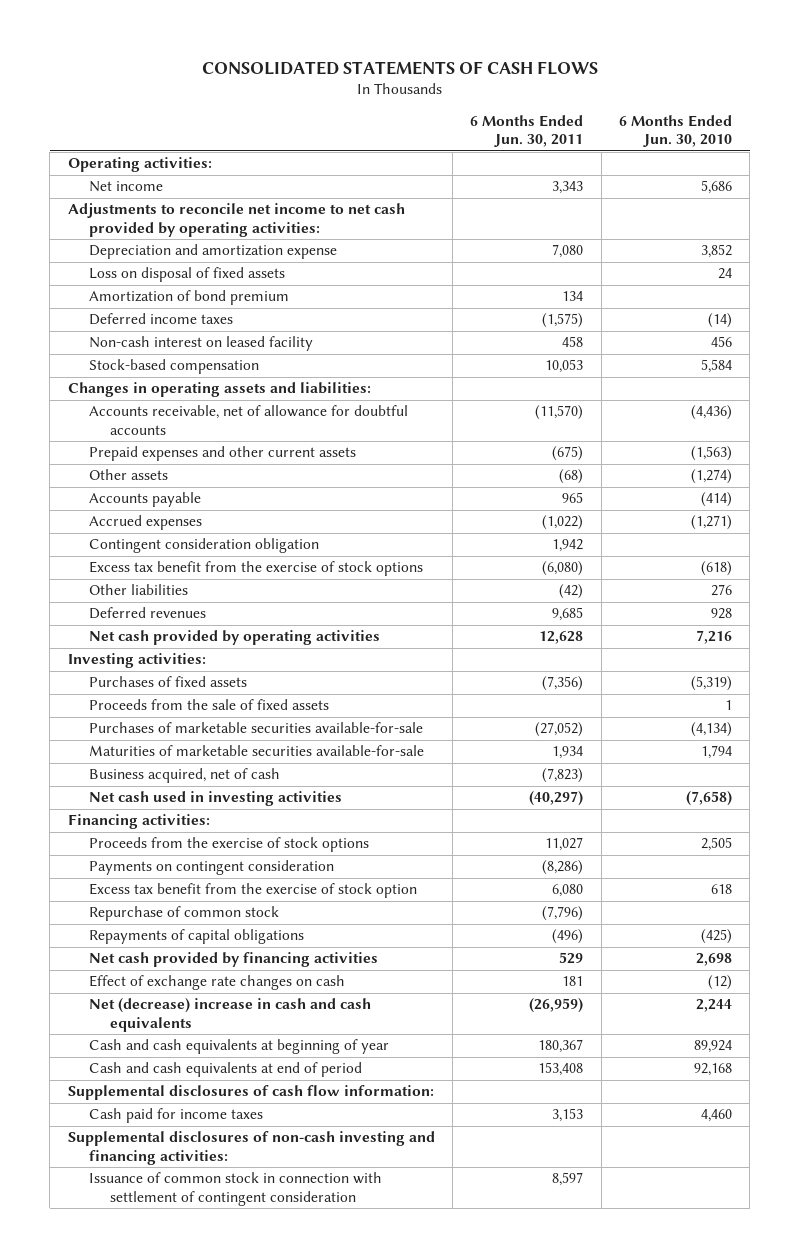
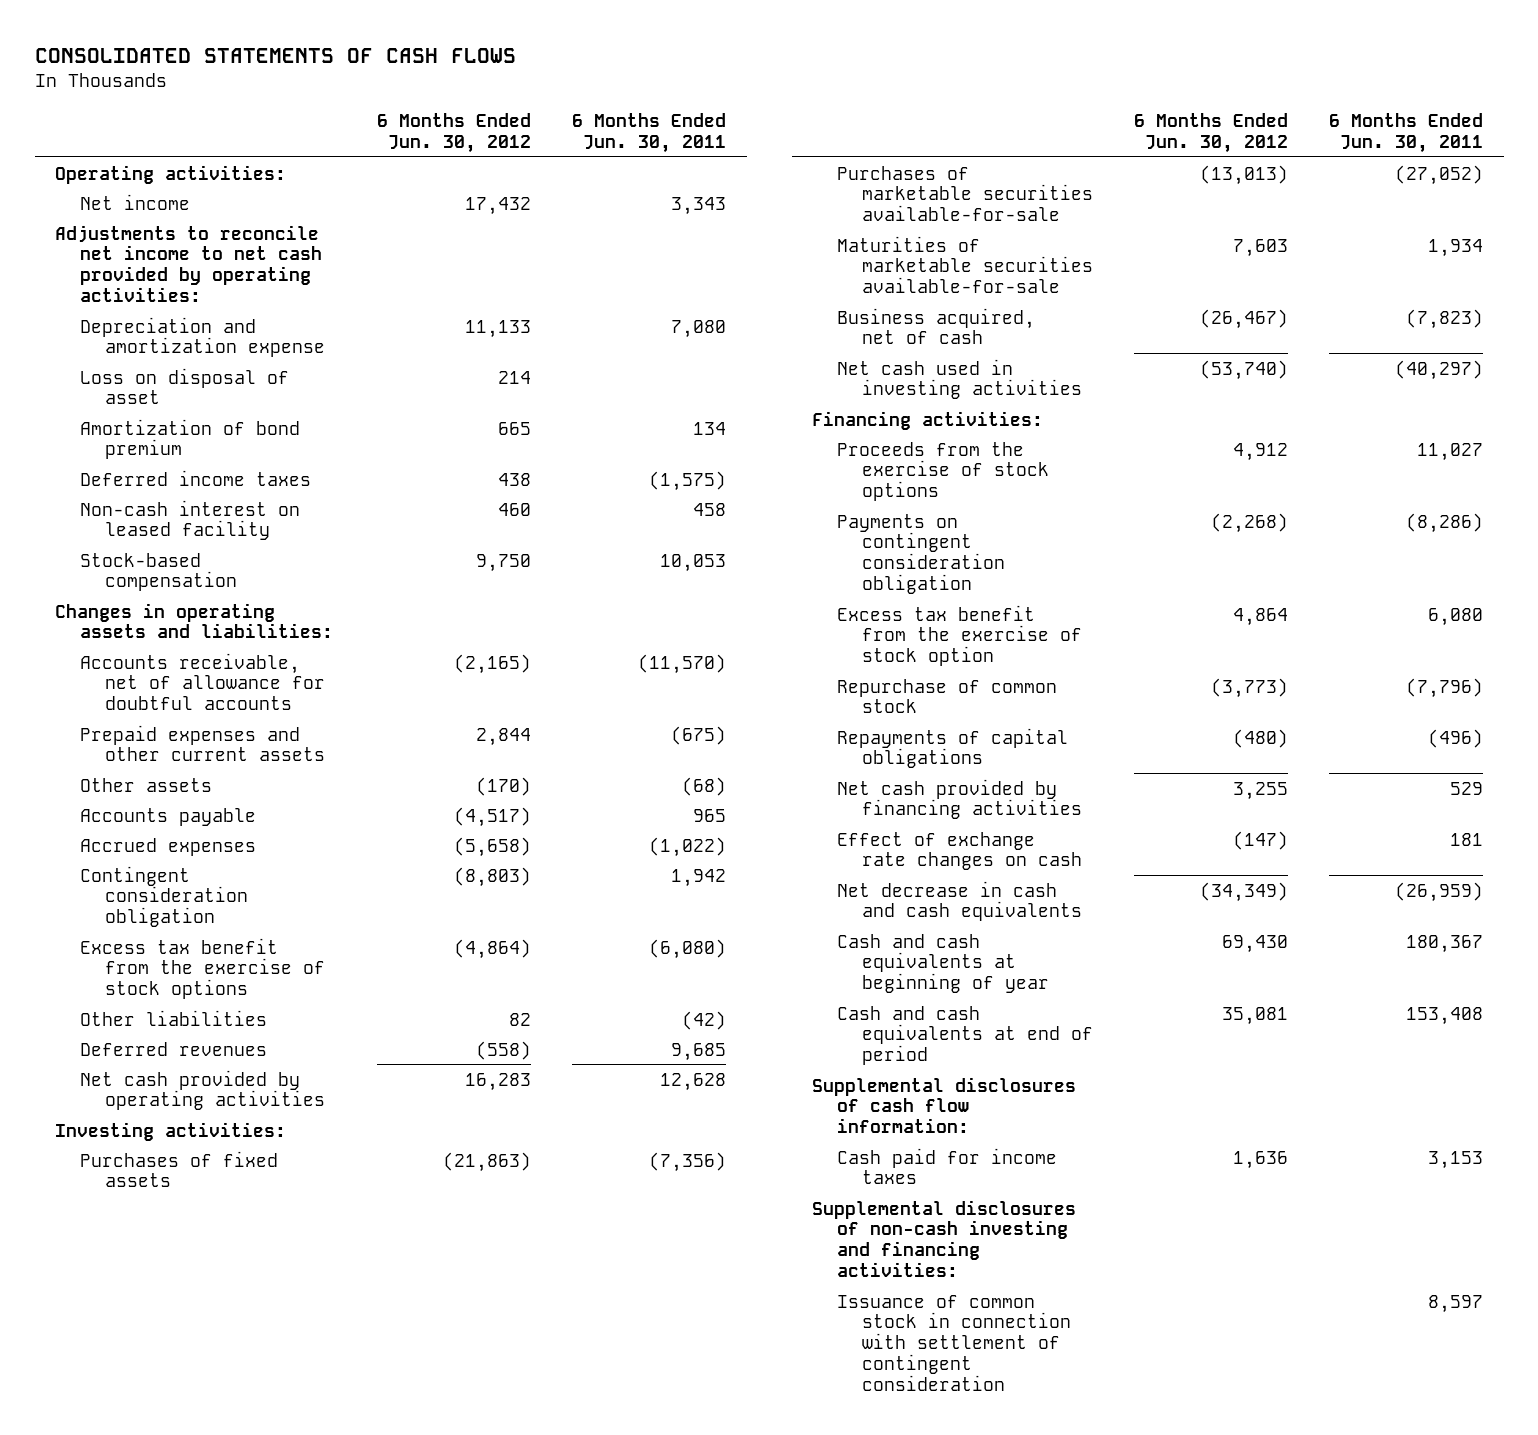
- | 6 Months Ended Jun. 30, 2011 | 6 Months Ended Jun. 30, 2010
+ | 6 Months Ended Jun. 30, 2012 | 6 Months Ended Jun. 30, 2011
- Loss on disposal of fixed assets | | 24
+ Loss on disposal of asset | 214 |
- Proceeds from the sale of fixed assets | | 1
- Payments on contingent consideration | (8,286) |
+ Payments on contingent consideration obligation | (2,268) | (8,286)
- Net (decrease) increase in cash and cash equivalents | (26,959) | 2,244
+ Net decrease in cash and cash equivalents | (34,349) | (26,959)

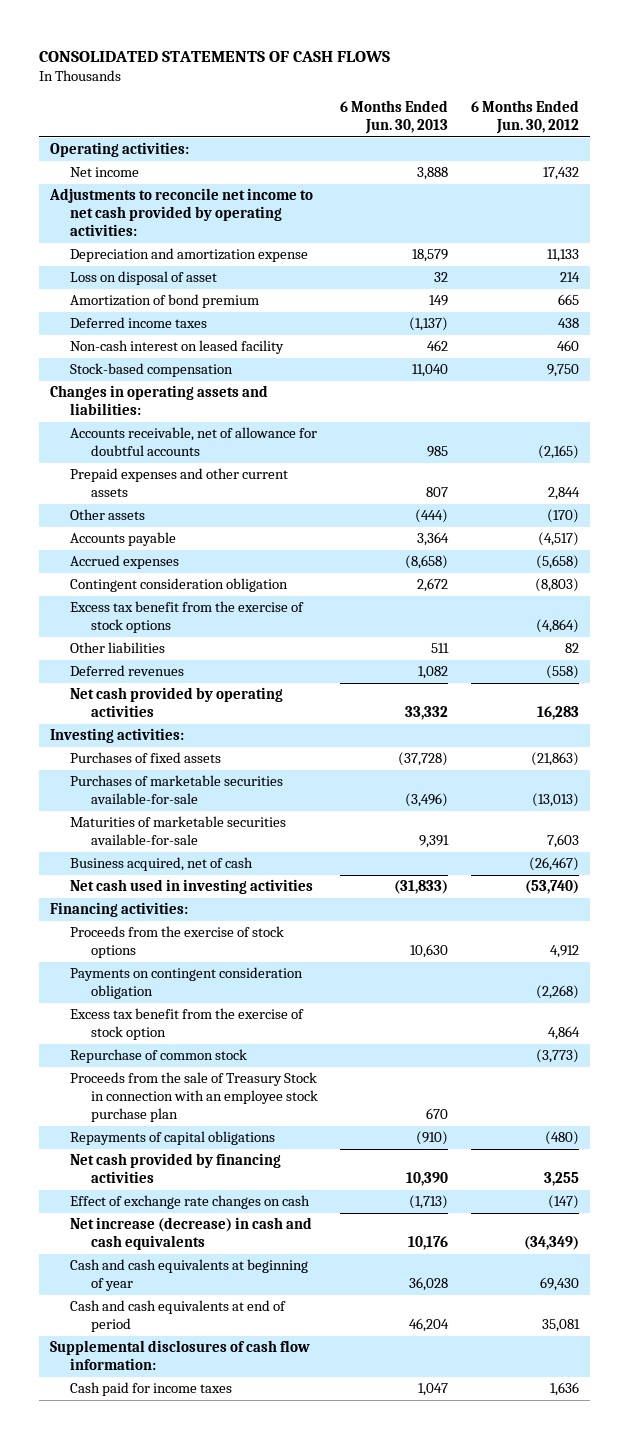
- | 6 Months Ended Jun. 30, 2012 | 6 Months Ended Jun. 30, 2011
+ | 6 Months Ended Jun. 30, 2013 | 6 Months Ended Jun. 30, 2012
+ Proceeds from the sale of Treasury Stock in connection with an employee stock purchase plan | 670 |
- Net decrease in cash and cash equivalents | (34,349) | (26,959)
+ Net increase (decrease) in cash and cash equivalents | 10,176 | (34,349)
- Supplemental disclosures of non-cash investing and financing activities:
- Issuance of common stock in connection with settlement of contingent consideration | | 8,597

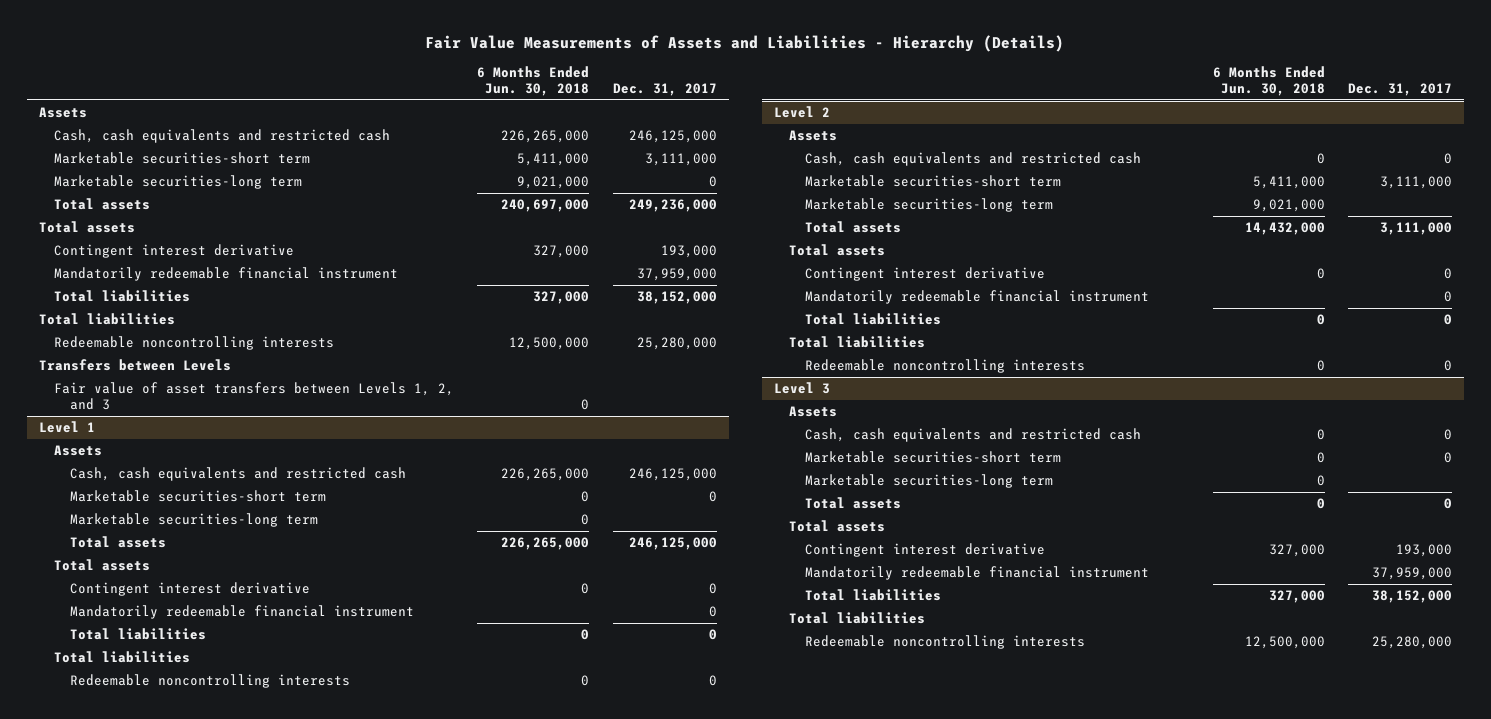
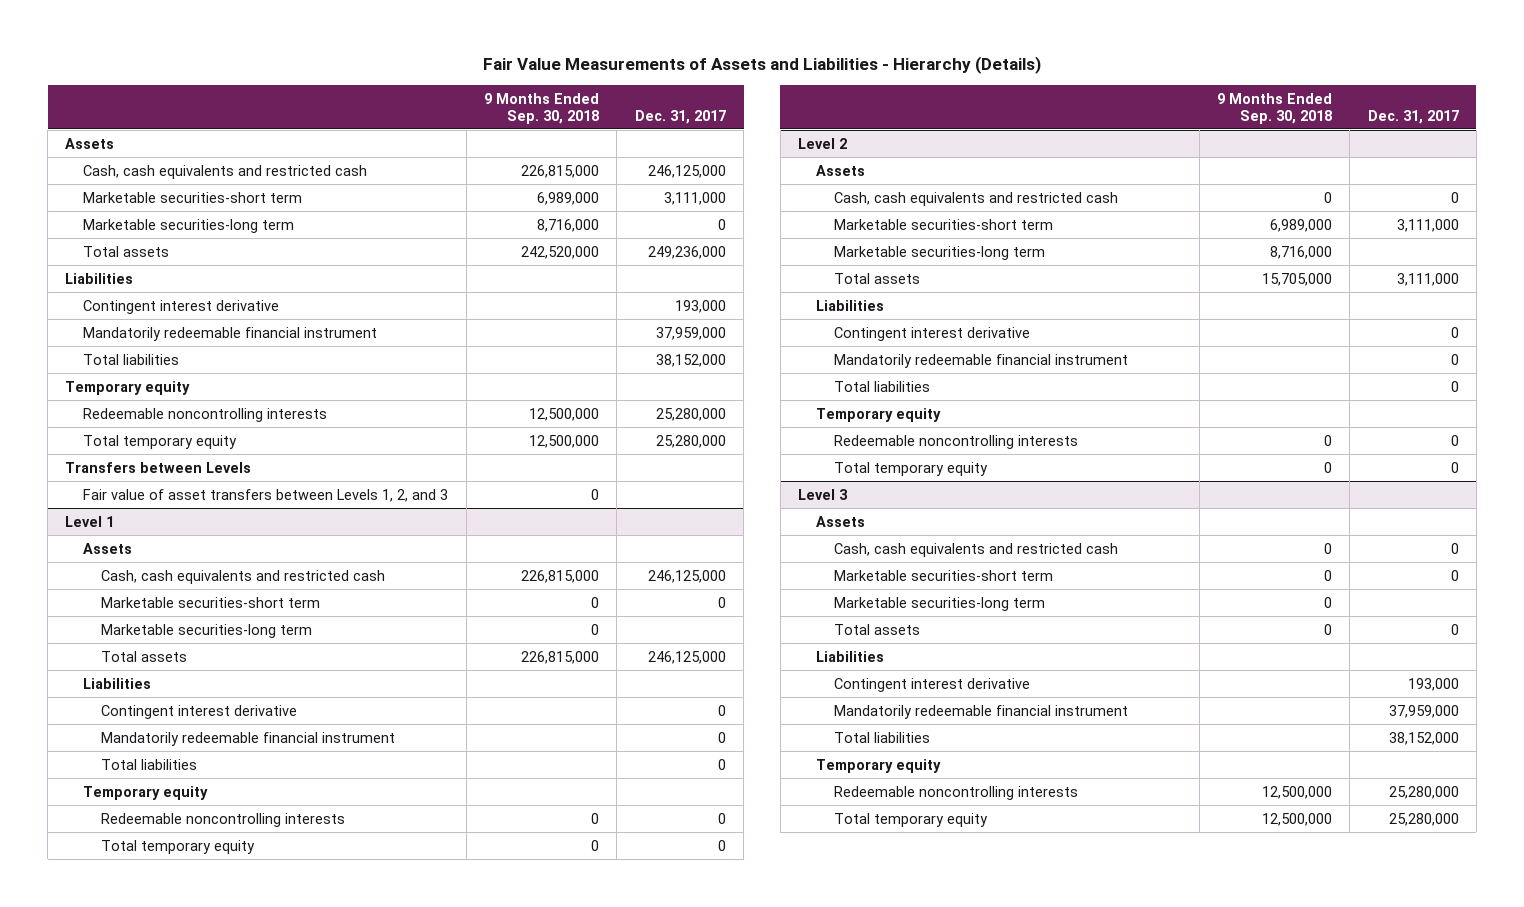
- | 6 Months Ended Jun. 30, 2018 | Dec. 31, 2017
+ | 9 Months Ended Sep. 30, 2018 | Dec. 31, 2017
- Total assets
+ Liabilities
- Total liabilities
+ Temporary equity
+ Total temporary equity | 12,500,000 | 25,280,000
@ Level 1
- Total assets
+ Liabilities
- Total liabilities
+ Temporary equity
+ Total temporary equity | 0 | 0
@ Level 2
- Total assets
+ Liabilities
- Total liabilities
+ Temporary equity
+ Total temporary equity | 0 | 0
@ Level 3
- Total assets
+ Liabilities
- Total liabilities
+ Temporary equity
+ Total temporary equity | 12,500,000 | 25,280,000

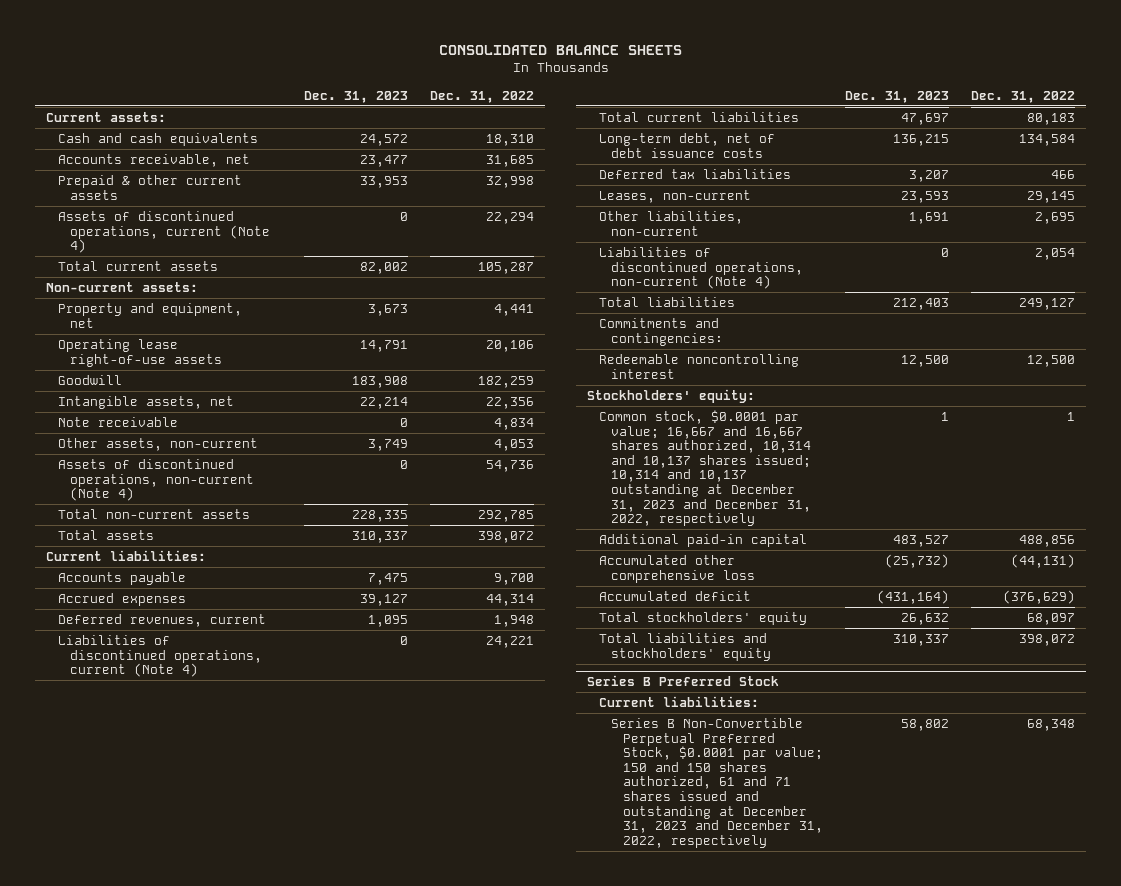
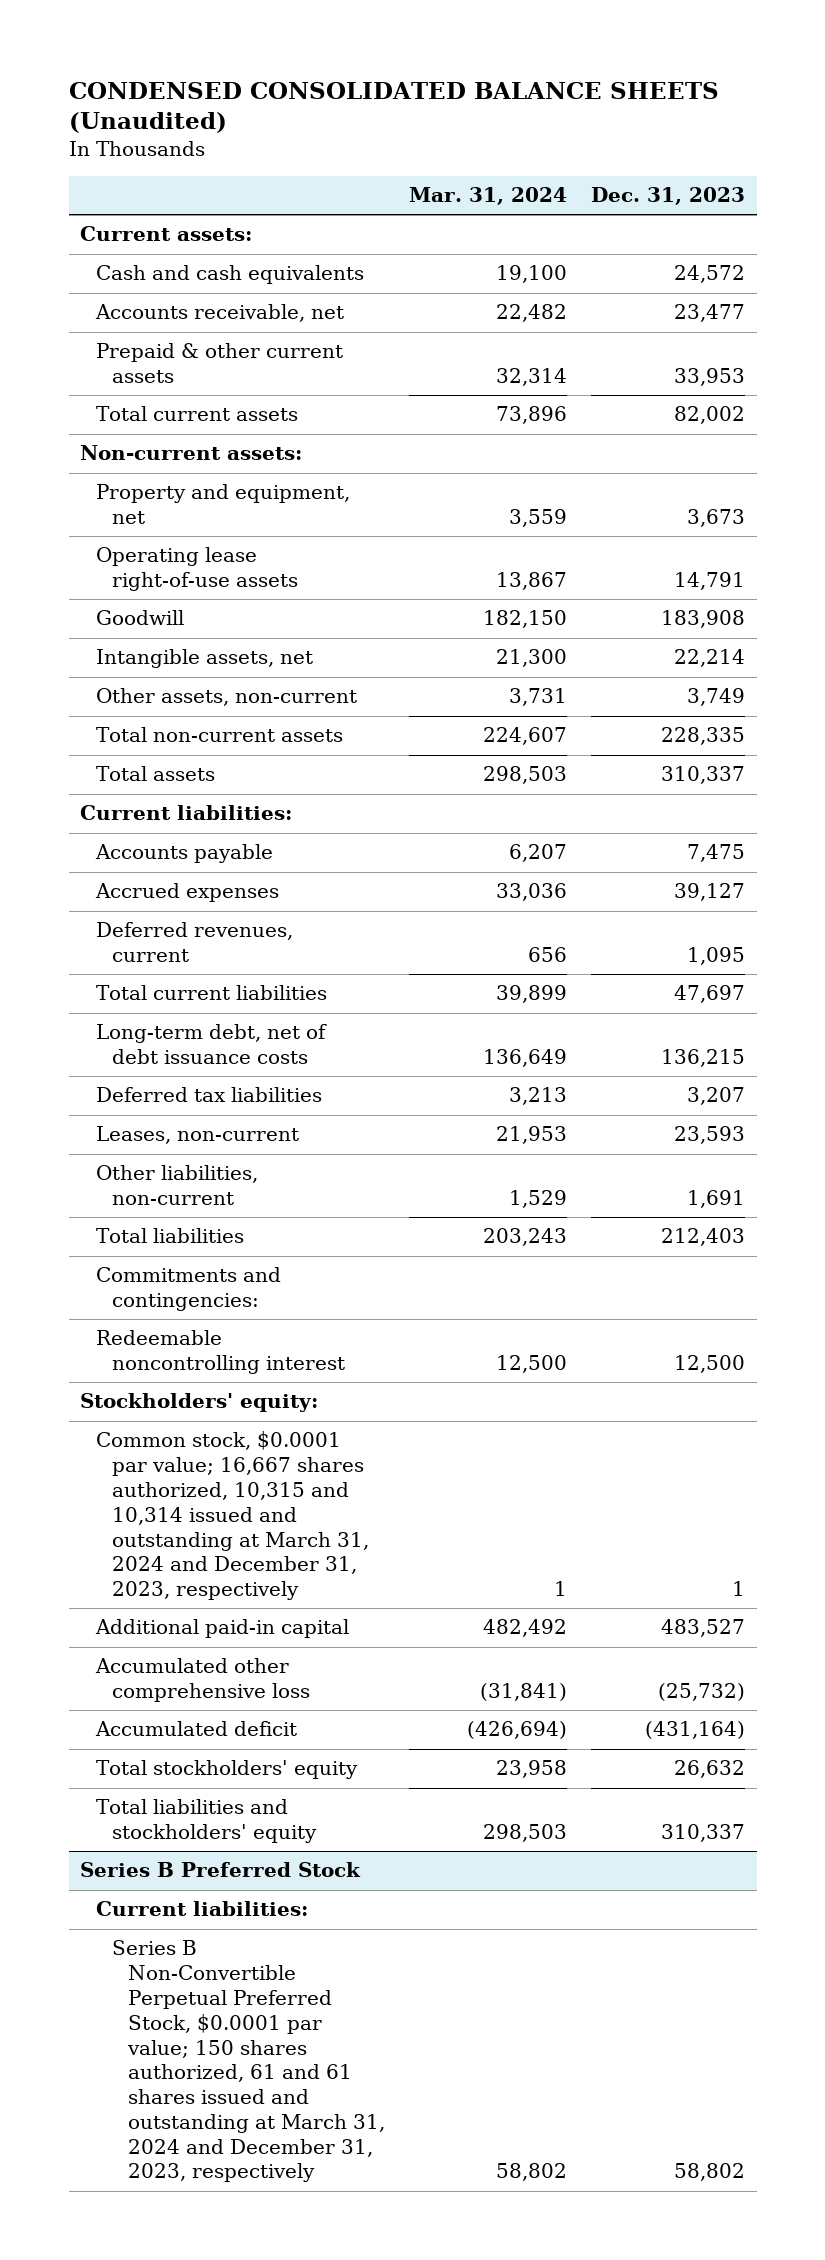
- CONSOLIDATED BALANCE SHEETS
+ CONDENSED CONSOLIDATED BALANCE SHEETS (Unaudited)
- | Dec. 31, 2023 | Dec. 31, 2022
+ | Mar. 31, 2024 | Dec. 31, 2023
- Assets of discontinued operations, current (Note 4) | 0 | 22,294
- Note receivable | 0 | 4,834
- Assets of discontinued operations, non-current (Note 4) | 0 | 54,736
- Liabilities of discontinued operations, current (Note 4) | 0 | 24,221
- Liabilities of discontinued operations, non-current (Note 4) | 0 | 2,054
- Common stock, $0.0001 par value; 16,667 and 16,667 shares authorized, 10,314 and 10,137 shares issued; 10,314 and 10,137 outstanding at December 31, 2023 and December 31, 2022, respectively | 1 | 1
+ Common stock, $0.0001 par value; 16,667 shares authorized, 10,315 and 10,314 issued and outstanding at March 31, 2024 and December 31, 2023, respectively | 1 | 1
@ Series B Preferred Stock
- Series B Non-Convertible Perpetual Preferred Stock, $0.0001 par value; 150 and 150 shares authorized, 61 and 71 shares issued and outstanding at December 31, 2023 and December 31, 2022, respectively | 58,802 | 68,348
+ Series B Non-Convertible Perpetual Preferred Stock, $0.0001 par value; 150 shares authorized, 61 and 61 shares issued and outstanding at March 31, 2024 and December 31, 2023, respectively | 58,802 | 58,802

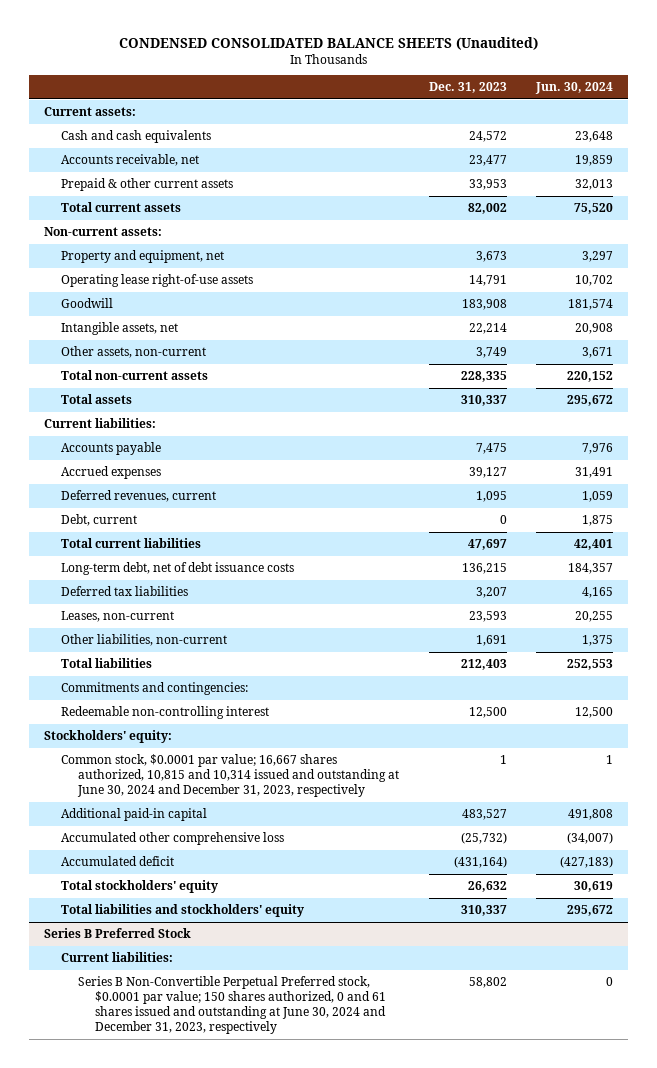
- | Mar. 31, 2024 | Dec. 31, 2023
+ | Dec. 31, 2023 | Jun. 30, 2024
+ Debt, current | 0 | 1,875
- Redeemable noncontrolling interest | 12,500 | 12,500
+ Redeemable non-controlling interest | 12,500 | 12,500
- Common stock, $0.0001 par value; 16,667 shares authorized, 10,315 and 10,314 issued and outstanding at March 31, 2024 and December 31, 2023, respectively | 1 | 1
+ Common stock, $0.0001 par value; 16,667 shares authorized, 10,815 and 10,314 issued and outstanding at June 30, 2024 and December 31, 2023, respectively | 1 | 1
@ Series B Preferred Stock
- Series B Non-Convertible Perpetual Preferred Stock, $0.0001 par value; 150 shares authorized, 61 and 61 shares issued and outstanding at March 31, 2024 and December 31, 2023, respectively | 58,802 | 58,802
+ Series B Non-Convertible Perpetual Preferred stock, $0.0001 par value; 150 shares authorized, 0 and 61 shares issued and outstanding at June 30, 2024 and December 31, 2023, respectively | 58,802 | 0

